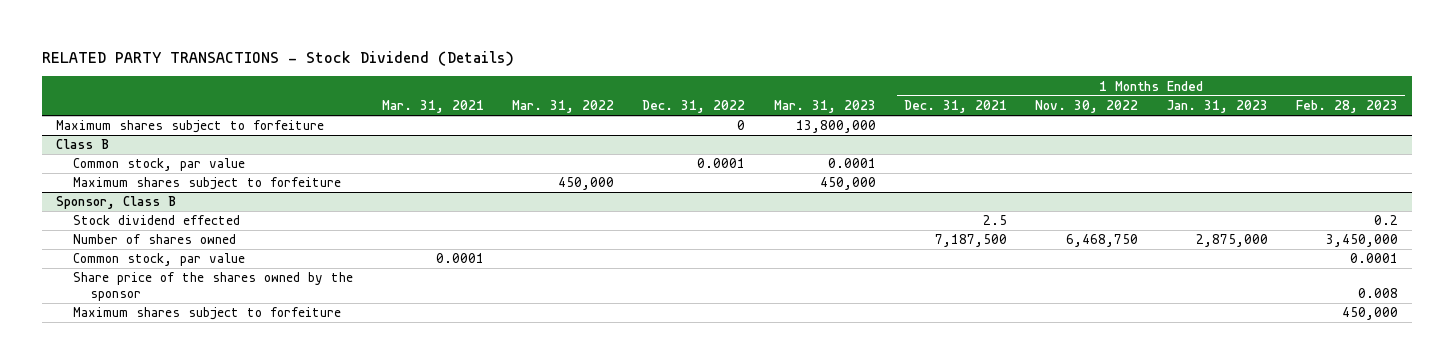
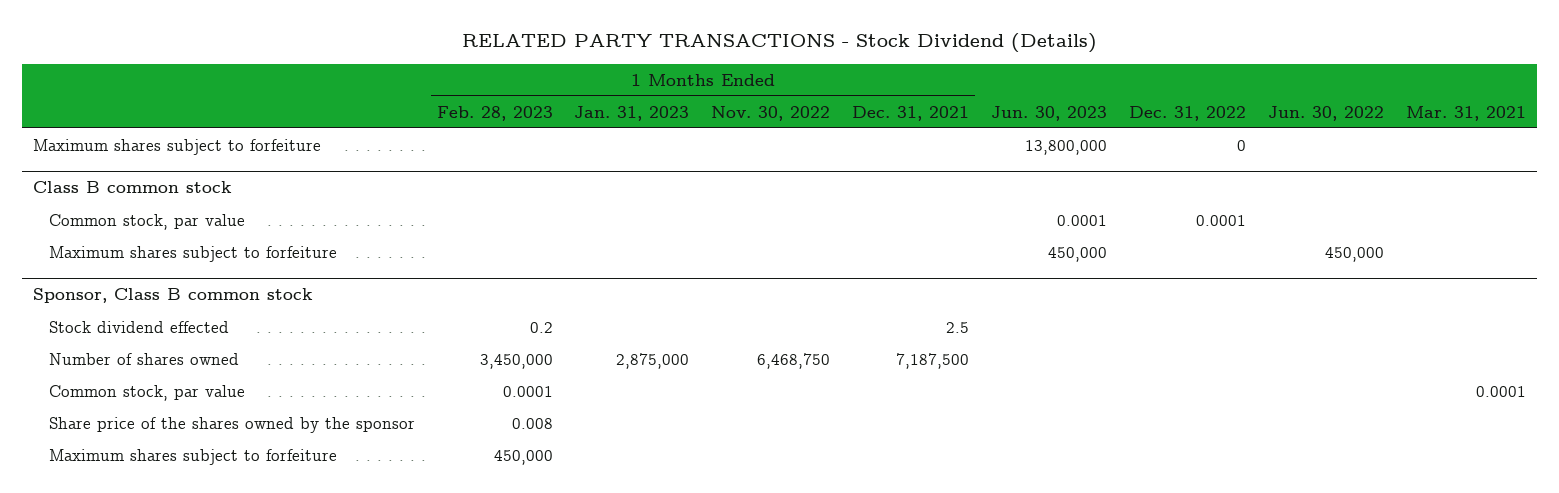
- | Mar. 31, 2021 | Mar. 31, 2022 | Dec. 31, 2022 | Mar. 31, 2023 | 1 Months Ended Dec. 31, 2021 | 1 Months Ended Nov. 30, 2022 | 1 Months Ended Jan. 31, 2023 | 1 Months Ended Feb. 28, 2023
+ | 1 Months Ended Feb. 28, 2023 | 1 Months Ended Jan. 31, 2023 | 1 Months Ended Nov. 30, 2022 | 1 Months Ended Dec. 31, 2021 | Jun. 30, 2023 | Dec. 31, 2022 | Jun. 30, 2022 | Mar. 31, 2021
- Class B
+ Class B common stock
- Sponsor, Class B
+ Sponsor, Class B common stock

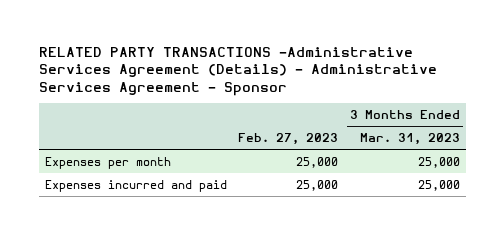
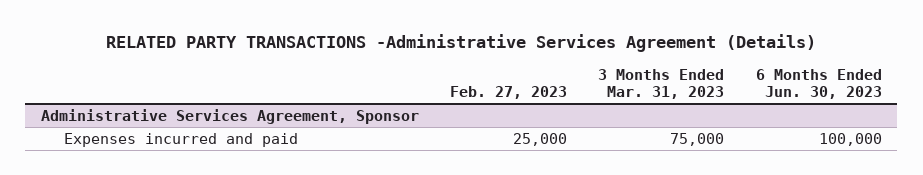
- RELATED PARTY TRANSACTIONS -Administrative Services Agreement (Details) - Administrative Services Agreement - Sponsor
+ RELATED PARTY TRANSACTIONS -Administrative Services Agreement (Details)
- | Feb. 27, 2023 | 3 Months Ended Mar. 31, 2023
+ | Feb. 27, 2023 | 3 Months Ended Mar. 31, 2023 | 6 Months Ended Jun. 30, 2023
- Expenses per month | 25,000 | 25,000
- Expenses incurred and paid | 25,000 | 25,000
+ Administrative Services Agreement, Sponsor
+ Expenses incurred and paid | 25,000 | 75,000 | 100,000

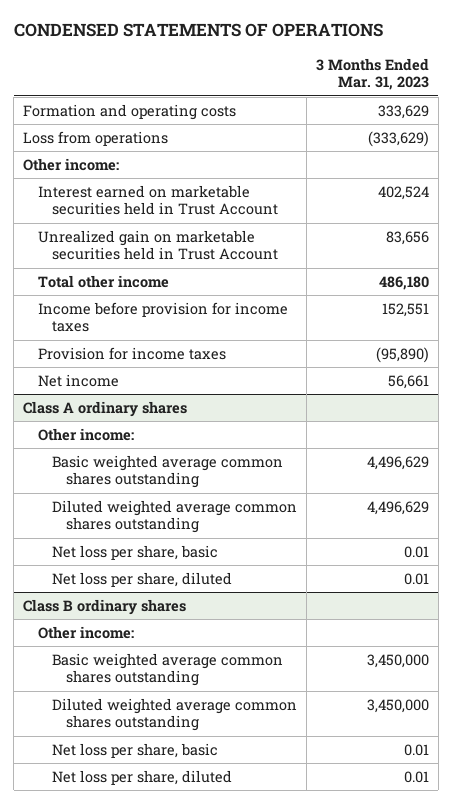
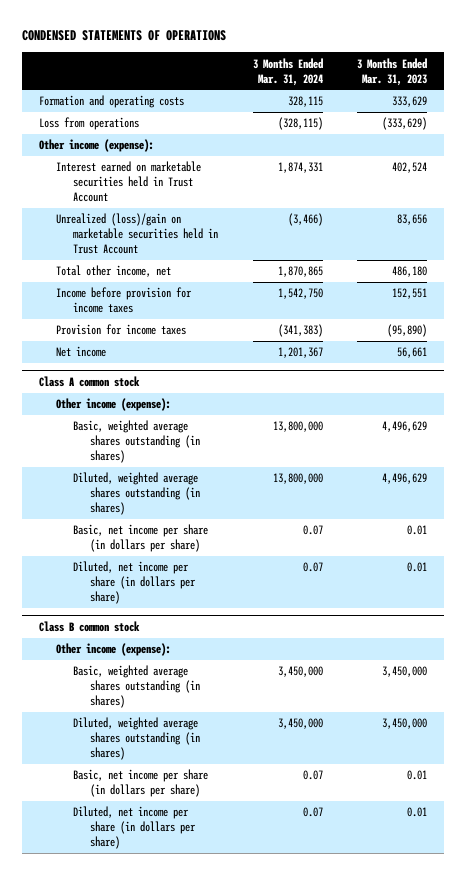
- | 3 Months Ended Mar. 31, 2023
+ | 3 Months Ended Mar. 31, 2024 | 3 Months Ended Mar. 31, 2023
- Other income:
+ Other income (expense):
- Unrealized gain on marketable securities held in Trust Account | 83,656
- Total other income | 486,180
+ Unrealized (loss)/gain on marketable securities held in Trust Account | (3,466) | 83,656
+ Total other income, net | 1,870,865 | 486,180
- Class A ordinary shares
- Other income:
- Basic weighted average common shares outstanding | 4,496,629
- Diluted weighted average common shares outstanding | 4,496,629
- Net loss per share, basic | 0.01
- Net loss per share, diluted | 0.01
- Class B ordinary shares
- Other income:
- Basic weighted average common shares outstanding | 3,450,000
- Diluted weighted average common shares outstanding | 3,450,000
- Net loss per share, basic | 0.01
- Net loss per share, diluted | 0.01
+ Class A common stock
+ Other income (expense):
+ Basic, weighted average shares outstanding (in shares) | 13,800,000 | 4,496,629
+ Diluted, weighted average shares outstanding (in shares) | 13,800,000 | 4,496,629
+ Basic, net income per share (in dollars per share) | 0.07 | 0.01
+ Diluted, net income per share (in dollars per share) | 0.07 | 0.01
+ Class B common stock
+ Other income (expense):
+ Basic, weighted average shares outstanding (in shares) | 3,450,000 | 3,450,000
+ Diluted, weighted average shares outstanding (in shares) | 3,450,000 | 3,450,000
+ Basic, net income per share (in dollars per share) | 0.07 | 0.01
+ Diluted, net income per share (in dollars per share) | 0.07 | 0.01

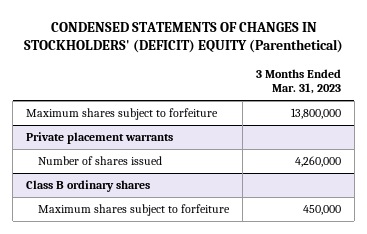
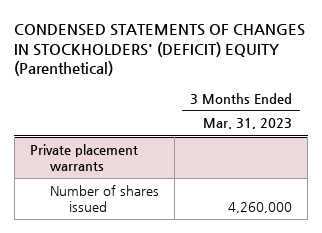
- Maximum shares subject to forfeiture | 13,800,000
- Class B ordinary shares
- Maximum shares subject to forfeiture | 450,000

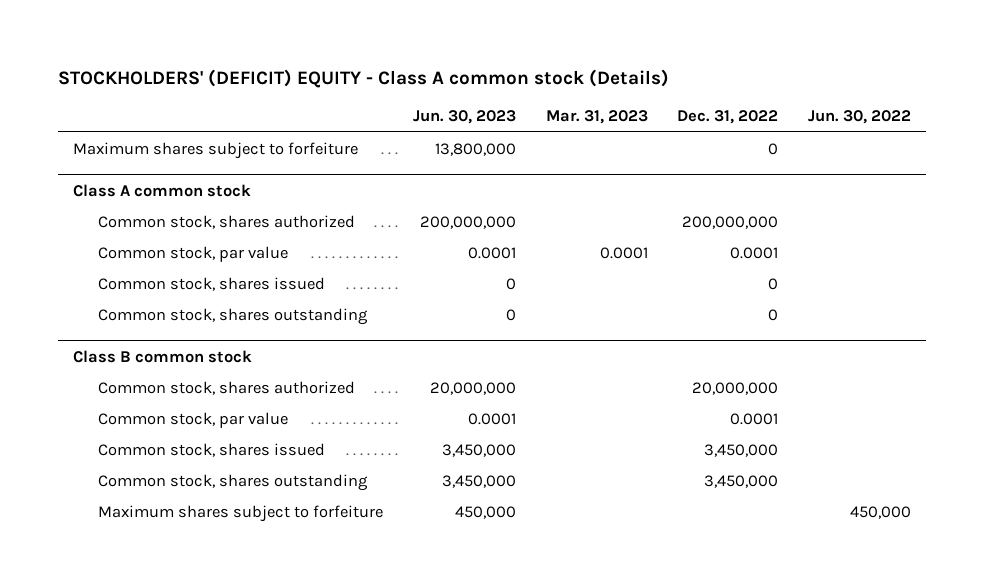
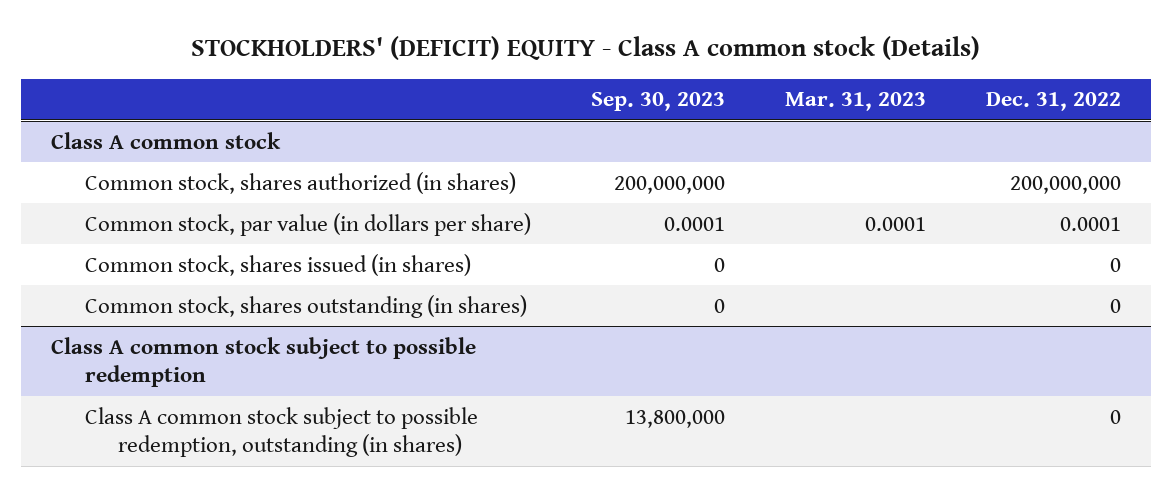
- | Jun. 30, 2023 | Mar. 31, 2023 | Dec. 31, 2022 | Jun. 30, 2022
+ | Sep. 30, 2023 | Mar. 31, 2023 | Dec. 31, 2022
- Maximum shares subject to forfeiture | 13,800,000 | | 0 |
@ Class A common stock
- Common stock, shares authorized | 200,000,000 | | 200,000,000 |
- Common stock, par value | 0.0001 | 0.0001 | 0.0001 |
- Common stock, shares issued | 0 | | 0 |
- Common stock, shares outstanding | 0 | | 0 |
- Class B common stock
- Common stock, shares authorized | 20,000,000 | | 20,000,000 |
- Common stock, par value | 0.0001 | | 0.0001 |
- Common stock, shares issued | 3,450,000 | | 3,450,000 |
- Common stock, shares outstanding | 3,450,000 | | 3,450,000 |
- Maximum shares subject to forfeiture | 450,000 | | | 450,000
@ Class A common stock
+ Common stock, shares authorized (in shares) | 200,000,000 | | 200,000,000
+ Common stock, par value (in dollars per share) | 0.0001 | 0.0001 | 0.0001
+ Common stock, shares issued (in shares) | 0 | | 0
+ Common stock, shares outstanding (in shares) | 0 | | 0
+ Class A common stock subject to possible redemption
+ Class A common stock subject to possible redemption, outstanding (in shares) | 13,800,000 | | 0

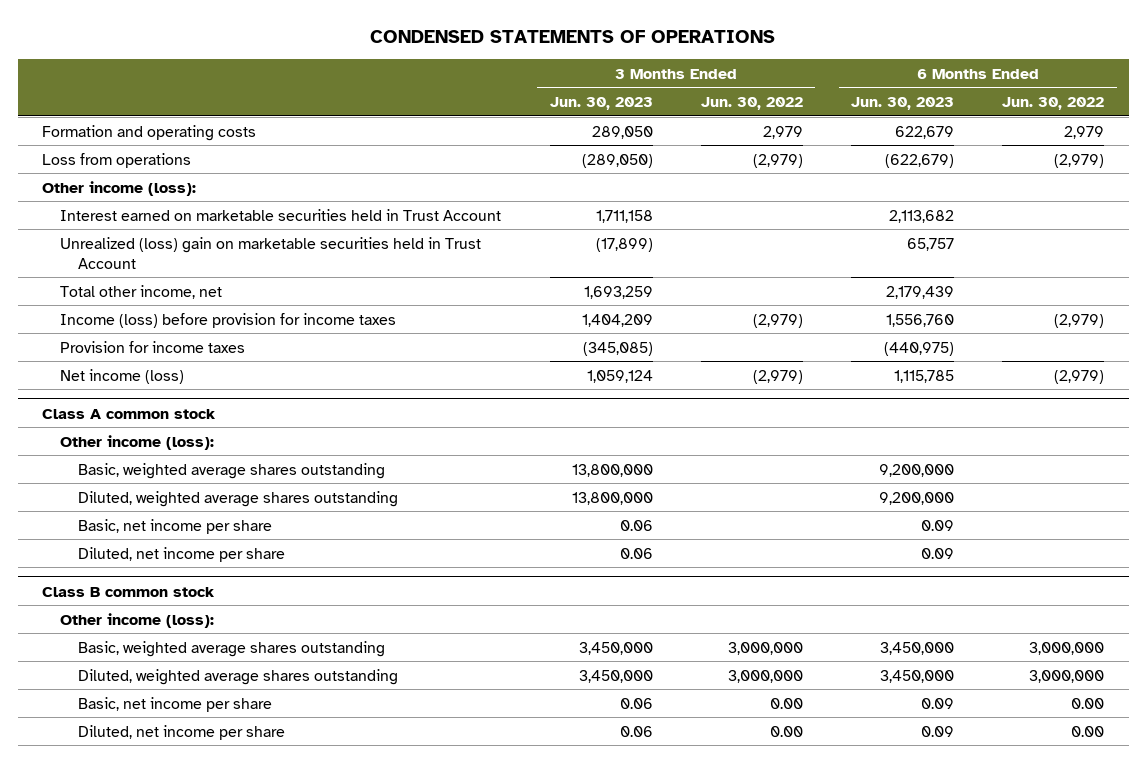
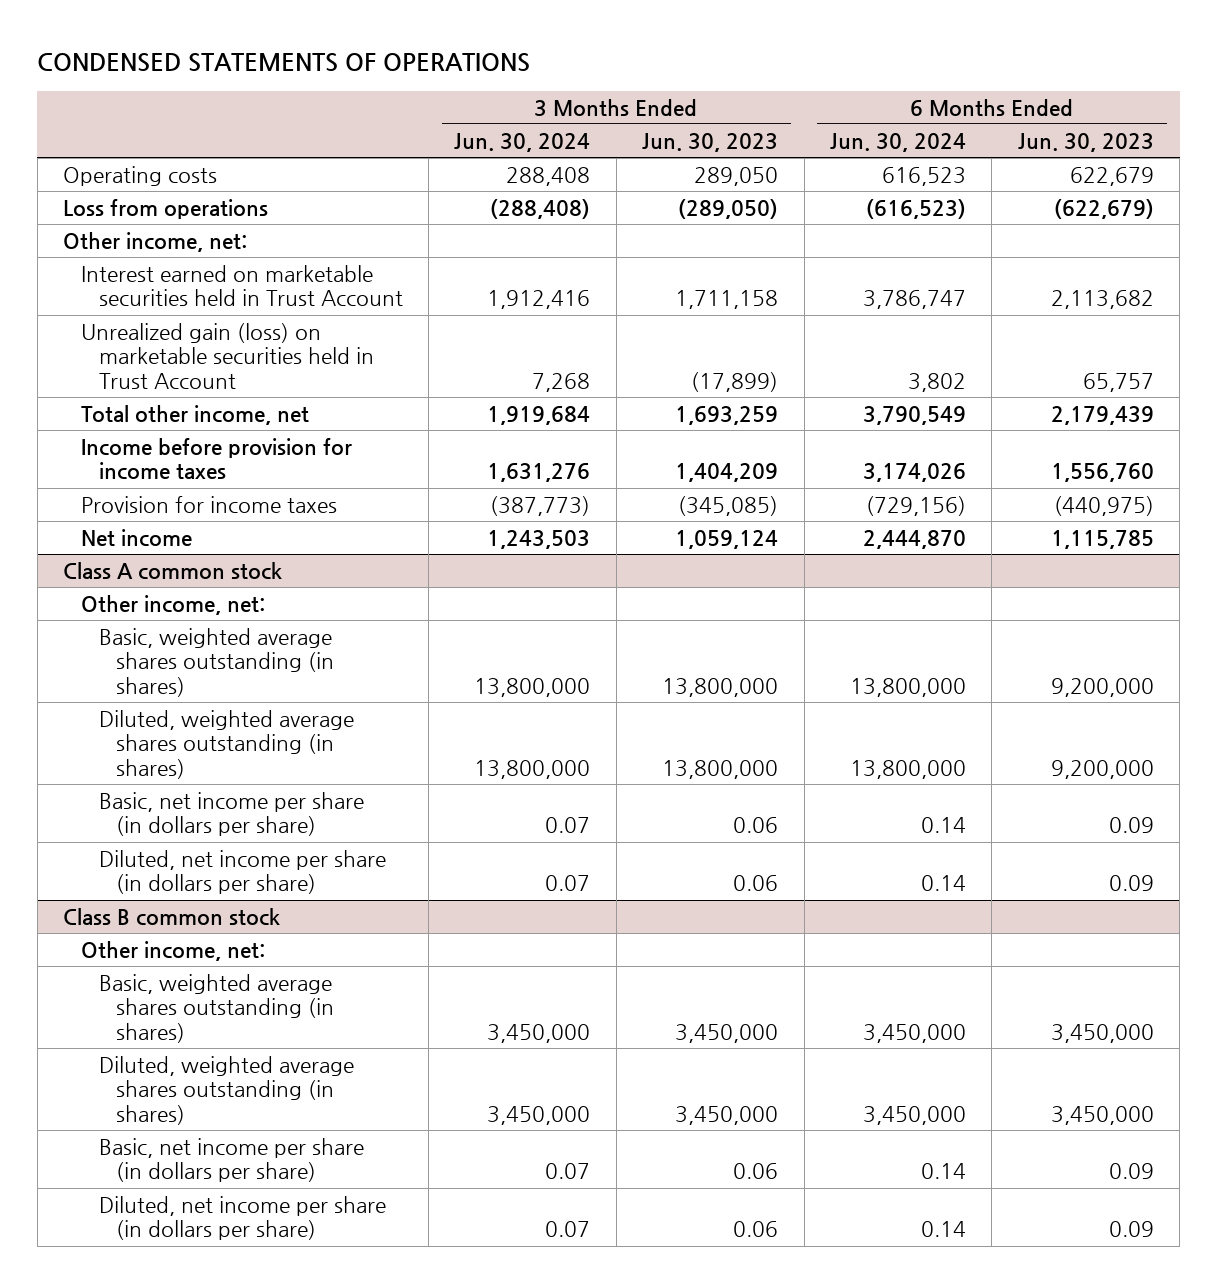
- | 3 Months Ended Jun. 30, 2023 | 3 Months Ended Jun. 30, 2022 | 6 Months Ended Jun. 30, 2023 | 6 Months Ended Jun. 30, 2022
+ | 3 Months Ended Jun. 30, 2024 | 3 Months Ended Jun. 30, 2023 | 6 Months Ended Jun. 30, 2024 | 6 Months Ended Jun. 30, 2023
- Formation and operating costs | 289,050 | 2,979 | 622,679 | 2,979
+ Operating costs | 288,408 | 289,050 | 616,523 | 622,679
- Other income (loss):
+ Other income, net:
- Unrealized (loss) gain on marketable securities held in Trust Account | (17,899) | | 65,757 |
+ Unrealized gain (loss) on marketable securities held in Trust Account | 7,268 | (17,899) | 3,802 | 65,757
- Income (loss) before provision for income taxes | 1,404,209 | (2,979) | 1,556,760 | (2,979)
+ Income before provision for income taxes | 1,631,276 | 1,404,209 | 3,174,026 | 1,556,760
- Net income (loss) | 1,059,124 | (2,979) | 1,115,785 | (2,979)
+ Net income | 1,243,503 | 1,059,124 | 2,444,870 | 1,115,785
@ Class A common stock
- Other income (loss):
- Basic, weighted average shares outstanding | 13,800,000 | | 9,200,000 |
- Diluted, weighted average shares outstanding | 13,800,000 | | 9,200,000 |
- Basic, net income per share | 0.06 | | 0.09 |
- Diluted, net income per share | 0.06 | | 0.09 |
+ Other income, net:
+ Basic, weighted average shares outstanding (in shares) | 13,800,000 | 13,800,000 | 13,800,000 | 9,200,000
+ Diluted, weighted average shares outstanding (in shares) | 13,800,000 | 13,800,000 | 13,800,000 | 9,200,000
+ Basic, net income per share (in dollars per share) | 0.07 | 0.06 | 0.14 | 0.09
+ Diluted, net income per share (in dollars per share) | 0.07 | 0.06 | 0.14 | 0.09
@ Class B common stock
- Other income (loss):
- Basic, weighted average shares outstanding | 3,450,000 | 3,000,000 | 3,450,000 | 3,000,000
- Diluted, weighted average shares outstanding | 3,450,000 | 3,000,000 | 3,450,000 | 3,000,000
- Basic, net income per share | 0.06 | 0.00 | 0.09 | 0.00
- Diluted, net income per share | 0.06 | 0.00 | 0.09 | 0.00
+ Other income, net:
+ Basic, weighted average shares outstanding (in shares) | 3,450,000 | 3,450,000 | 3,450,000 | 3,450,000
+ Diluted, weighted average shares outstanding (in shares) | 3,450,000 | 3,450,000 | 3,450,000 | 3,450,000
+ Basic, net income per share (in dollars per share) | 0.07 | 0.06 | 0.14 | 0.09
+ Diluted, net income per share (in dollars per share) | 0.07 | 0.06 | 0.14 | 0.09

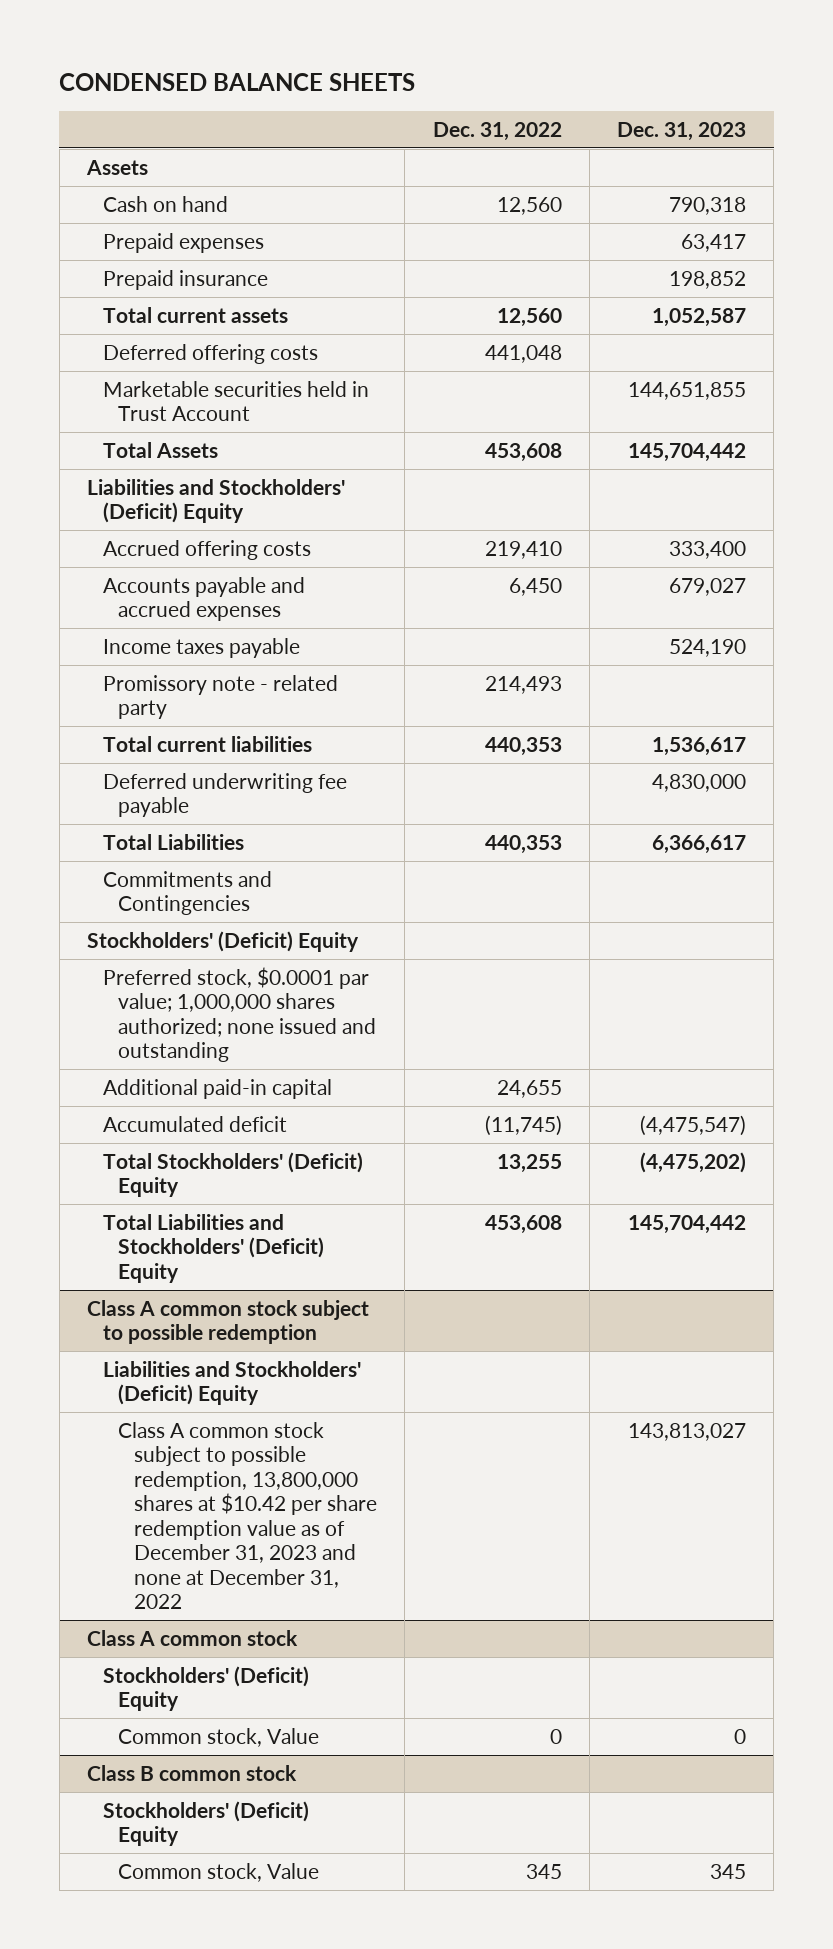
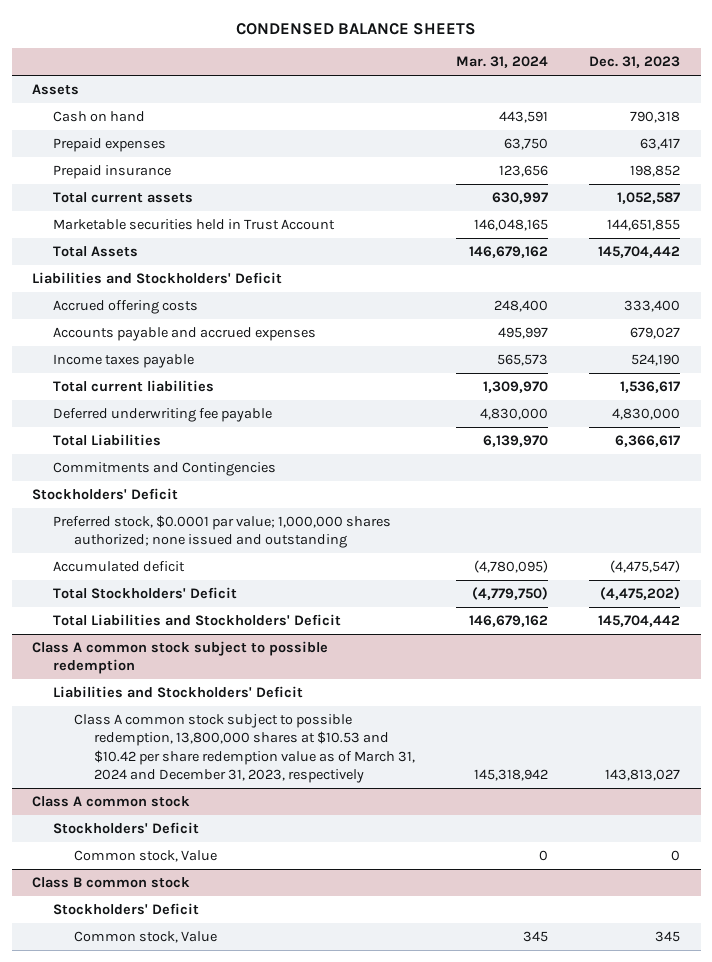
- | Dec. 31, 2022 | Dec. 31, 2023
+ | Mar. 31, 2024 | Dec. 31, 2023
- Deferred offering costs | 441,048 |
- Liabilities and Stockholders' (Deficit) Equity
+ Liabilities and Stockholders' Deficit
- Promissory note - related party | 214,493 |
- Stockholders' (Deficit) Equity
+ Stockholders' Deficit
- Additional paid-in capital | 24,655 |
- Total Stockholders' (Deficit) Equity | 13,255 | (4,475,202)
- Total Liabilities and Stockholders' (Deficit) Equity | 453,608 | 145,704,442
+ Total Stockholders' Deficit | (4,779,750) | (4,475,202)
+ Total Liabilities and Stockholders' Deficit | 146,679,162 | 145,704,442
@ Class A common stock subject to possible redemption
- Liabilities and Stockholders' (Deficit) Equity
- Class A common stock subject to possible redemption, 13,800,000 shares at $10.42 per share redemption value as of December 31, 2023 and none at December 31, 2022 | | 143,813,027
+ Liabilities and Stockholders' Deficit
+ Class A common stock subject to possible redemption, 13,800,000 shares at $10.53 and $10.42 per share redemption value as of March 31, 2024 and December 31, 2023, respectively | 145,318,942 | 143,813,027
@ Class A common stock
- Stockholders' (Deficit) Equity
+ Stockholders' Deficit
@ Class B common stock
- Stockholders' (Deficit) Equity
+ Stockholders' Deficit

